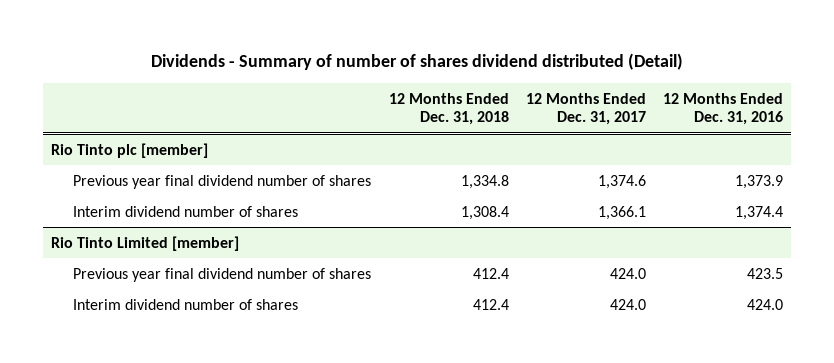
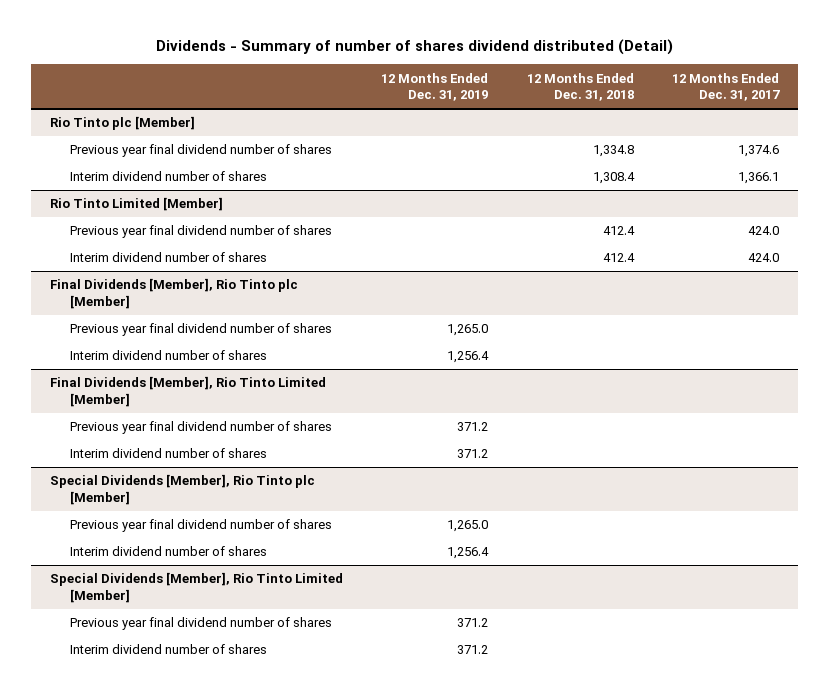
- | 12 Months Ended Dec. 31, 2018 | 12 Months Ended Dec. 31, 2017 | 12 Months Ended Dec. 31, 2016
+ | 12 Months Ended Dec. 31, 2019 | 12 Months Ended Dec. 31, 2018 | 12 Months Ended Dec. 31, 2017
- Rio Tinto plc [member]
+ Rio Tinto plc [Member]
- Rio Tinto Limited [member]
+ Rio Tinto Limited [Member]
+ Final Dividends [Member], Rio Tinto plc [Member]
+ Previous year final dividend number of shares | 1,265.0 | |
+ Interim dividend number of shares | 1,256.4 | |
+ Final Dividends [Member], Rio Tinto Limited [Member]
+ Previous year final dividend number of shares | 371.2 | |
+ Interim dividend number of shares | 371.2 | |
+ Special Dividends [Member], Rio Tinto plc [Member]
+ Previous year final dividend number of shares | 1,265.0 | |
+ Interim dividend number of shares | 1,256.4 | |
+ Special Dividends [Member], Rio Tinto Limited [Member]
+ Previous year final dividend number of shares | 371.2 | |
+ Interim dividend number of shares | 371.2 | |

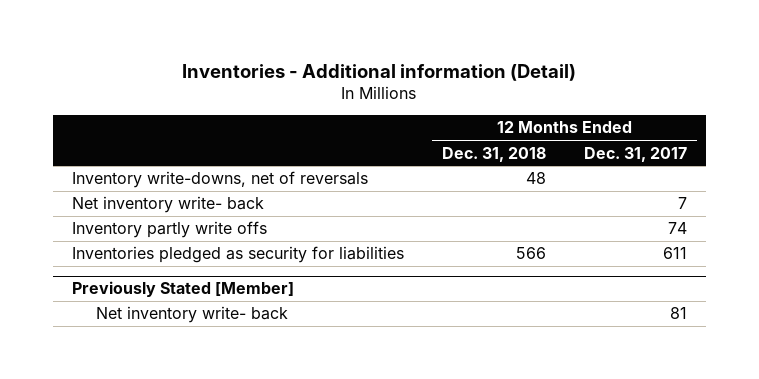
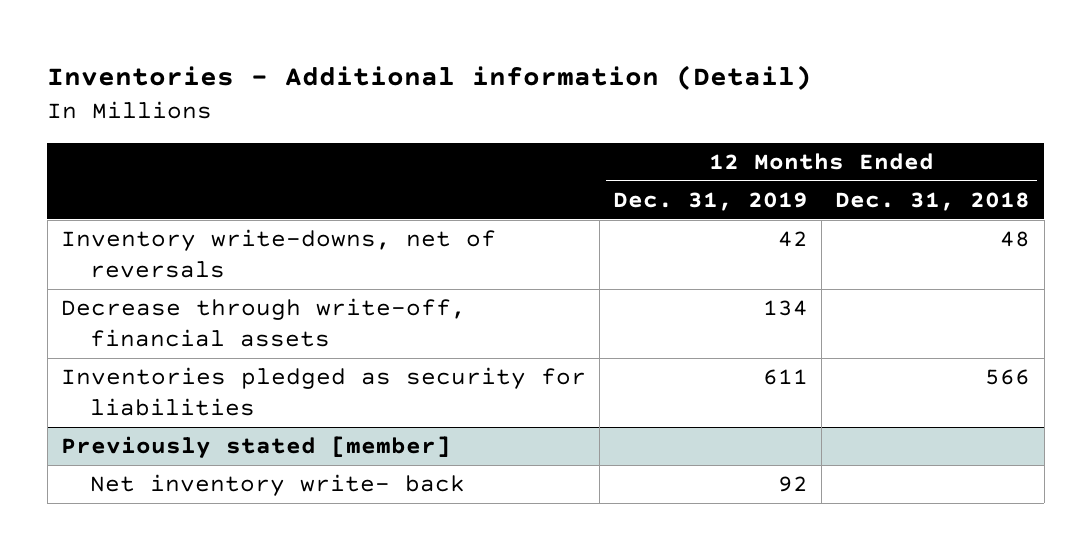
- | 12 Months Ended Dec. 31, 2018 | 12 Months Ended Dec. 31, 2017
+ | 12 Months Ended Dec. 31, 2019 | 12 Months Ended Dec. 31, 2018
- Net inventory write- back | | 7
- Inventory partly write offs | | 74
+ Decrease through write-off, financial assets | 134 |
- Previously Stated [Member]
+ Previously stated [member]

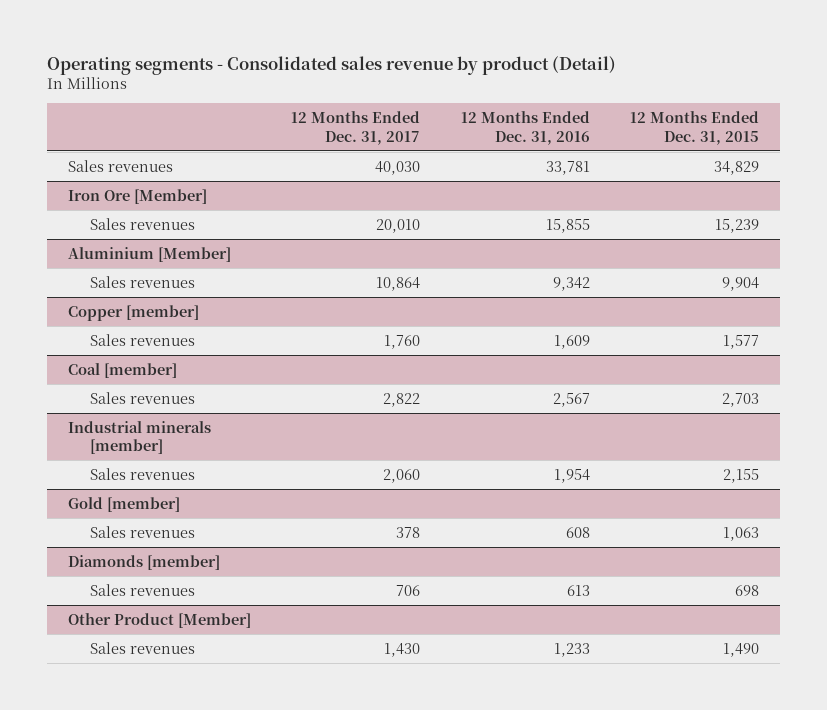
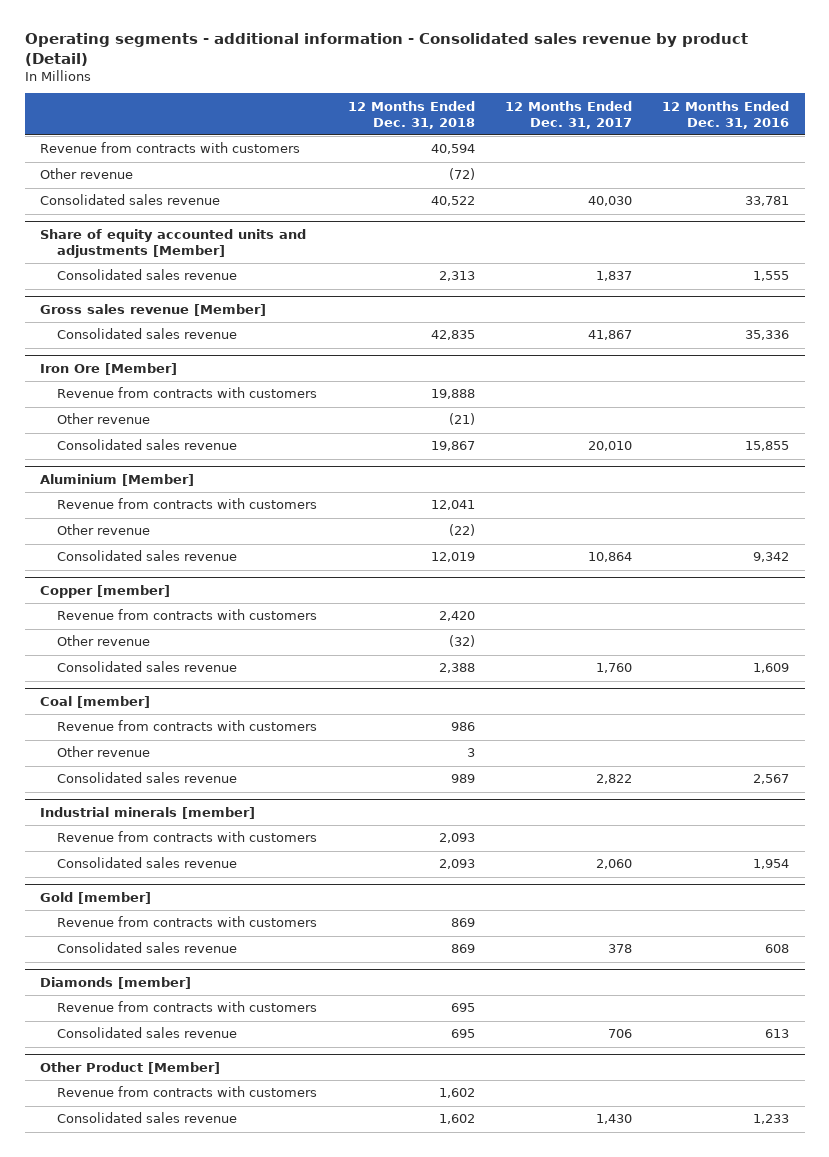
- Operating segments - Consolidated sales revenue by product (Detail)
+ Operating segments - additional information - Consolidated sales revenue by product (Detail)
- | 12 Months Ended Dec. 31, 2017 | 12 Months Ended Dec. 31, 2016 | 12 Months Ended Dec. 31, 2015
+ | 12 Months Ended Dec. 31, 2018 | 12 Months Ended Dec. 31, 2017 | 12 Months Ended Dec. 31, 2016
- Sales revenues | 40,030 | 33,781 | 34,829
+ Revenue from contracts with customers | 40,594 | |
+ Other revenue | (72) | |
+ Consolidated sales revenue | 40,522 | 40,030 | 33,781
+ Share of equity accounted units and adjustments [Member]
+ Consolidated sales revenue | 2,313 | 1,837 | 1,555
+ Gross sales revenue [Member]
+ Consolidated sales revenue | 42,835 | 41,867 | 35,336
@ Iron Ore [Member]
- Sales revenues | 20,010 | 15,855 | 15,239
+ Revenue from contracts with customers | 19,888 | |
+ Other revenue | (21) | |
+ Consolidated sales revenue | 19,867 | 20,010 | 15,855
@ Aluminium [Member]
- Sales revenues | 10,864 | 9,342 | 9,904
+ Revenue from contracts with customers | 12,041 | |
+ Other revenue | (22) | |
+ Consolidated sales revenue | 12,019 | 10,864 | 9,342
@ Copper [member]
- Sales revenues | 1,760 | 1,609 | 1,577
+ Revenue from contracts with customers | 2,420 | |
+ Other revenue | (32) | |
+ Consolidated sales revenue | 2,388 | 1,760 | 1,609
@ Coal [member]
- Sales revenues | 2,822 | 2,567 | 2,703
+ Revenue from contracts with customers | 986 | |
+ Other revenue | 3 | |
+ Consolidated sales revenue | 989 | 2,822 | 2,567
@ Industrial minerals [member]
- Sales revenues | 2,060 | 1,954 | 2,155
+ Revenue from contracts with customers | 2,093 | |
+ Consolidated sales revenue | 2,093 | 2,060 | 1,954
@ Gold [member]
- Sales revenues | 378 | 608 | 1,063
+ Revenue from contracts with customers | 869 | |
+ Consolidated sales revenue | 869 | 378 | 608
@ Diamonds [member]
- Sales revenues | 706 | 613 | 698
+ Revenue from contracts with customers | 695 | |
+ Consolidated sales revenue | 695 | 706 | 613
@ Other Product [Member]
- Sales revenues | 1,430 | 1,233 | 1,490
+ Revenue from contracts with customers | 1,602 | |
+ Consolidated sales revenue | 1,602 | 1,430 | 1,233

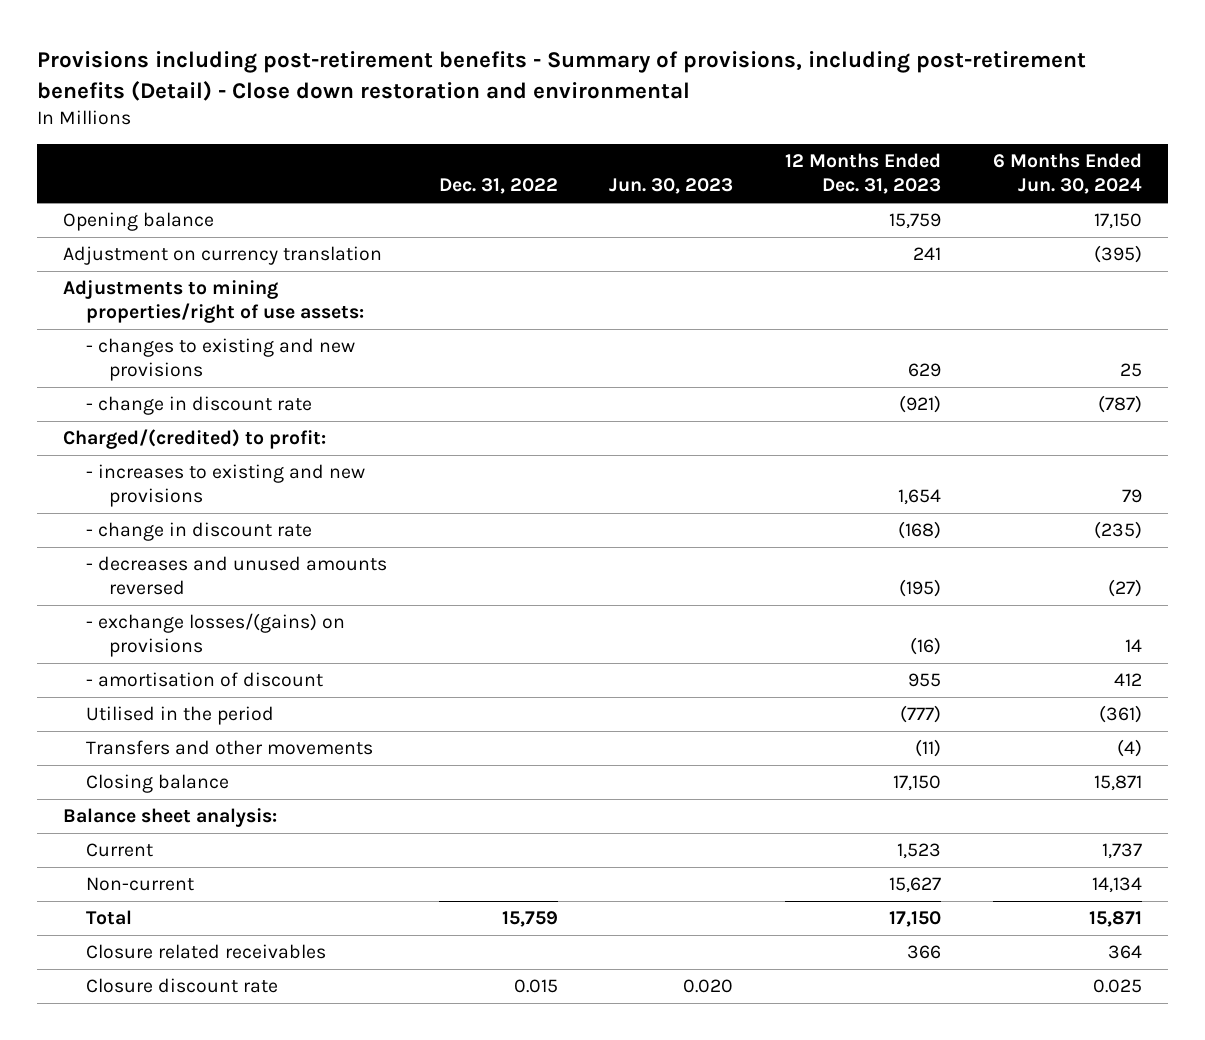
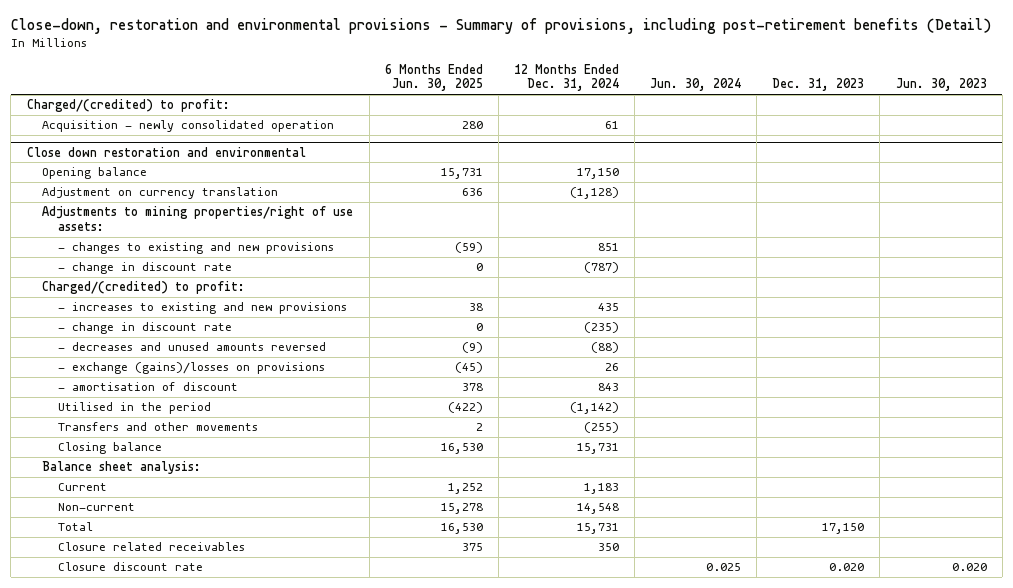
- Provisions including post-retirement benefits - Summary of provisions, including post-retirement benefits (Detail) - Close down restoration and environmental
+ Close-down, restoration and environmental provisions - Summary of provisions, including post-retirement benefits (Detail)
- | Dec. 31, 2022 | Jun. 30, 2023 | 12 Months Ended Dec. 31, 2023 | 6 Months Ended Jun. 30, 2024
+ | 6 Months Ended Jun. 30, 2025 | 12 Months Ended Dec. 31, 2024 | Jun. 30, 2024 | Dec. 31, 2023 | Jun. 30, 2023
- Opening balance | | | 15,759 | 17,150
- Adjustment on currency translation | | | 241 | (395)
- Adjustments to mining properties/right of use assets:
- - changes to existing and new provisions | | | 629 | 25
- - change in discount rate | | | (921) | (787)
- - increases to existing and new provisions | | | 1,654 | 79
- - change in discount rate | | | (168) | (235)
- - decreases and unused amounts reversed | | | (195) | (27)
- - exchange losses/(gains) on provisions | | | (16) | 14
- - amortisation of discount | | | 955 | 412
- Utilised in the period | | | (777) | (361)
- Transfers and other movements | | | (11) | (4)
- Closing balance | | | 17,150 | 15,871
- Balance sheet analysis:
- Current | | | 1,523 | 1,737
- Non-current | | | 15,627 | 14,134
- Total | 15,759 | | 17,150 | 15,871
- Closure related receivables | | | 366 | 364
- Closure discount rate | 0.015 | 0.020 | | 0.025
+ Acquisition - newly consolidated operation | 280 | 61 | | |
+ Close down restoration and environmental
+ Opening balance | 15,731 | 17,150 | | |
+ Adjustment on currency translation | 636 | (1,128) | | |
+ Adjustments to mining properties/right of use assets:
+ - changes to existing and new provisions | (59) | 851 | | |
+ - change in discount rate | 0 | (787) | | |
+ Charged/(credited) to profit:
+ - increases to existing and new provisions | 38 | 435 | | |
+ - change in discount rate | 0 | (235) | | |
+ - decreases and unused amounts reversed | (9) | (88) | | |
+ - exchange (gains)/losses on provisions | (45) | 26 | | |
+ - amortisation of discount | 378 | 843 | | |
+ Utilised in the period | (422) | (1,142) | | |
+ Transfers and other movements | 2 | (255) | | |
+ Closing balance | 16,530 | 15,731 | | |
+ Balance sheet analysis:
+ Current | 1,252 | 1,183 | | |
+ Non-current | 15,278 | 14,548 | | |
+ Total | 16,530 | 15,731 | | 17,150 |
+ Closure related receivables | 375 | 350 | | |
+ Closure discount rate | | | 0.025 | 0.020 | 0.020

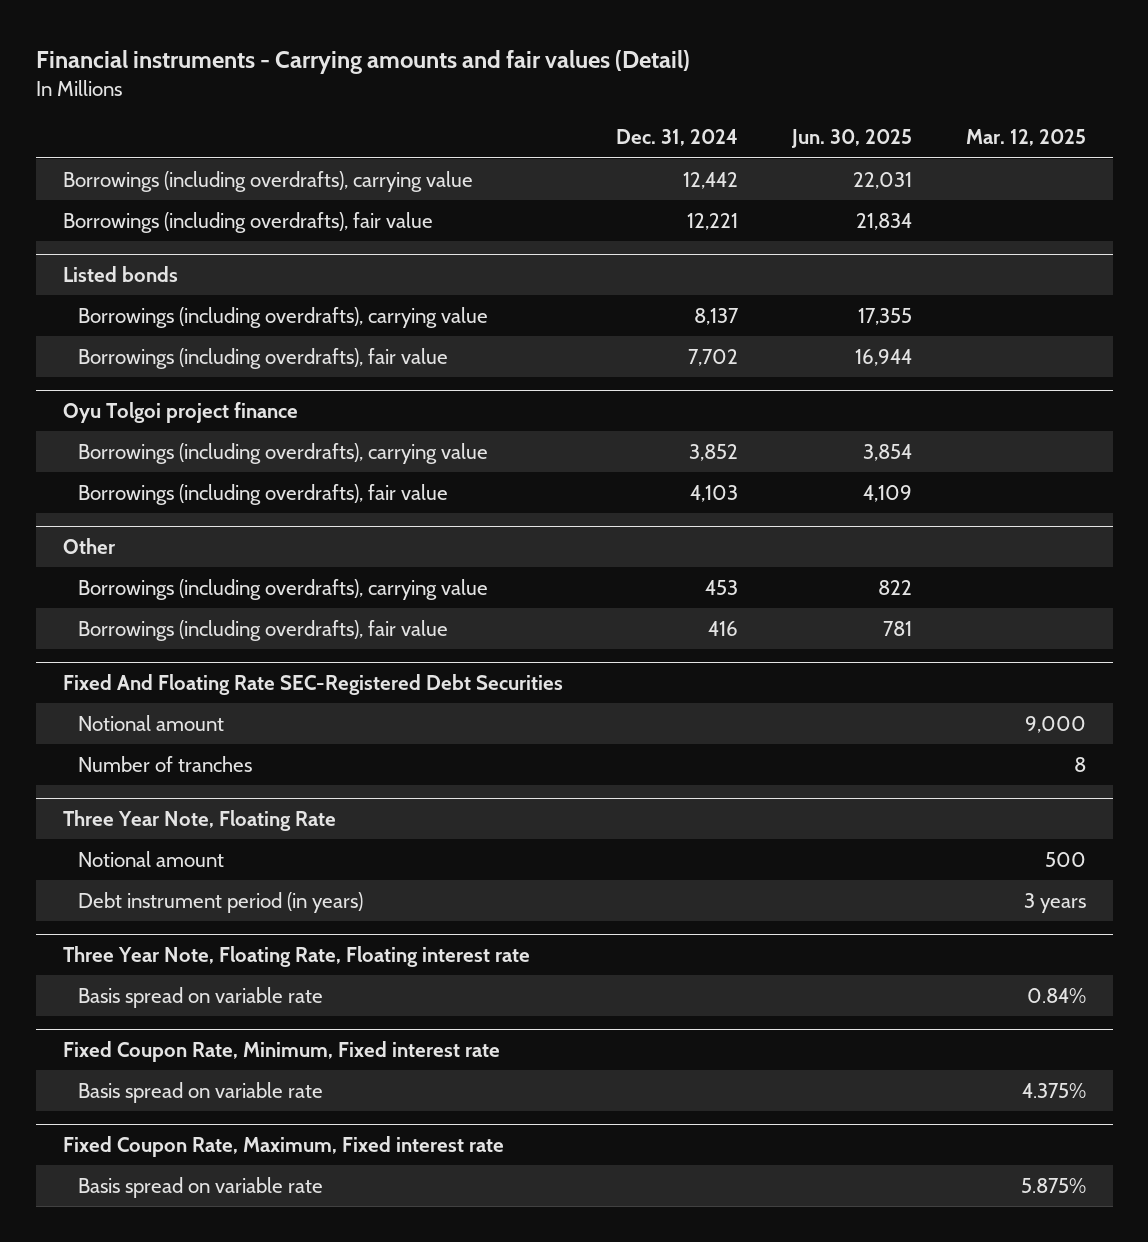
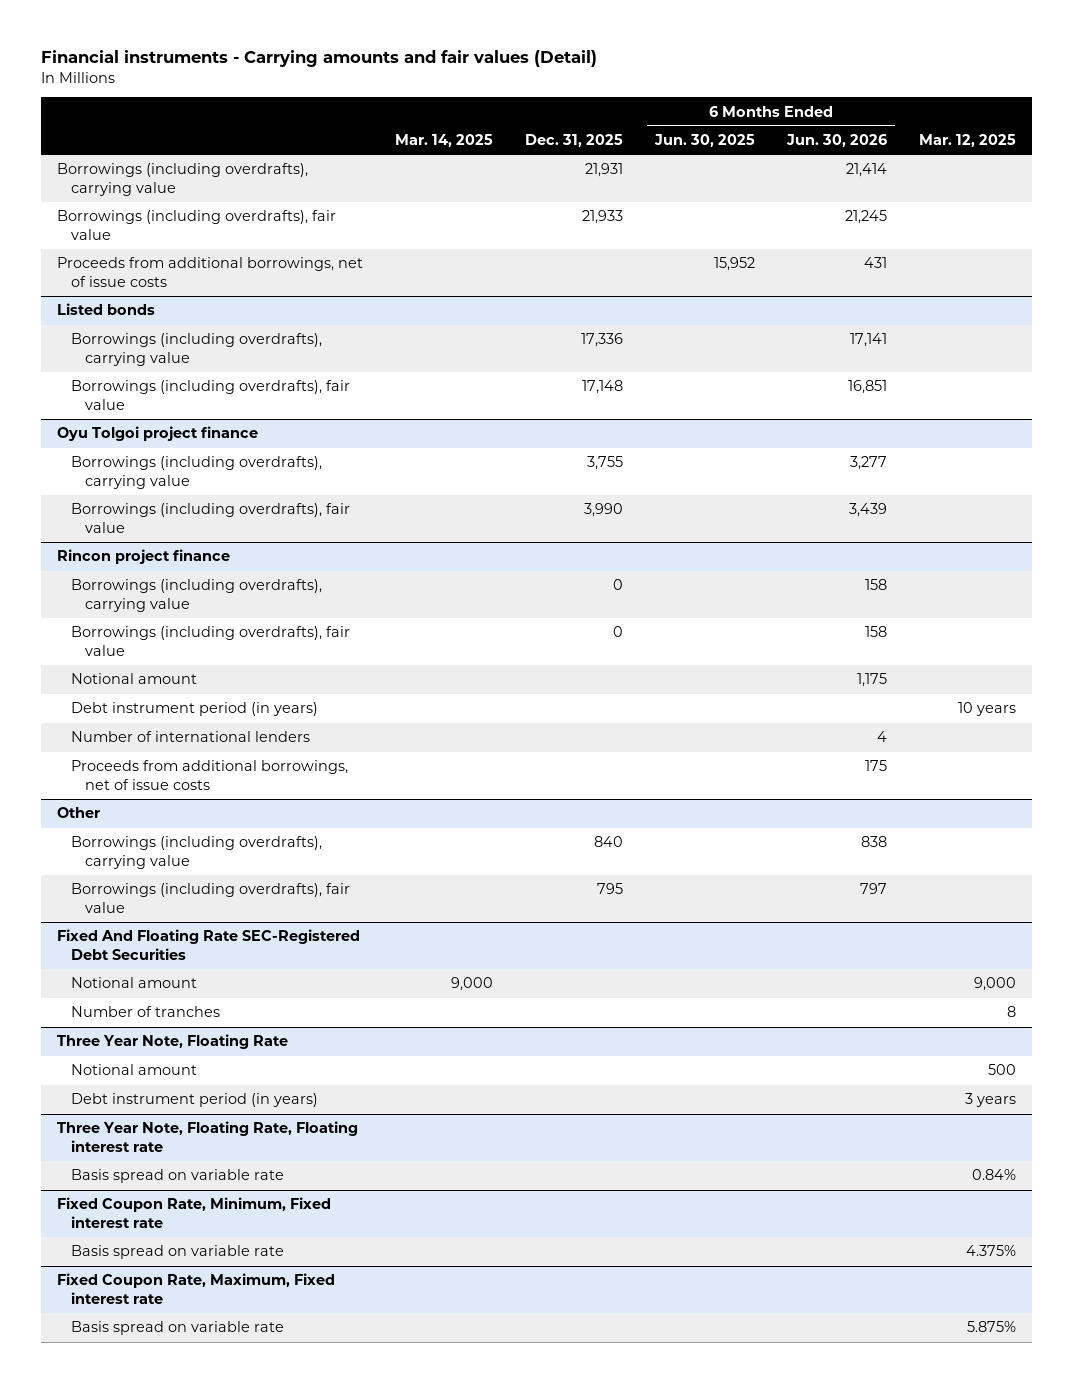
- | Dec. 31, 2024 | Jun. 30, 2025 | Mar. 12, 2025
+ | Mar. 14, 2025 | Dec. 31, 2025 | 6 Months Ended Jun. 30, 2025 | 6 Months Ended Jun. 30, 2026 | Mar. 12, 2025
+ Proceeds from additional borrowings, net of issue costs | | | 15,952 | 431 |
+ Rincon project finance
+ Borrowings (including overdrafts), carrying value | | 0 | | 158 |
+ Borrowings (including overdrafts), fair value | | 0 | | 158 |
+ Notional amount | | | | 1,175 |
+ Debt instrument period (in years) | | | | | 10 years
+ Number of international lenders | | | | 4 |
+ Proceeds from additional borrowings, net of issue costs | | | | 175 |

